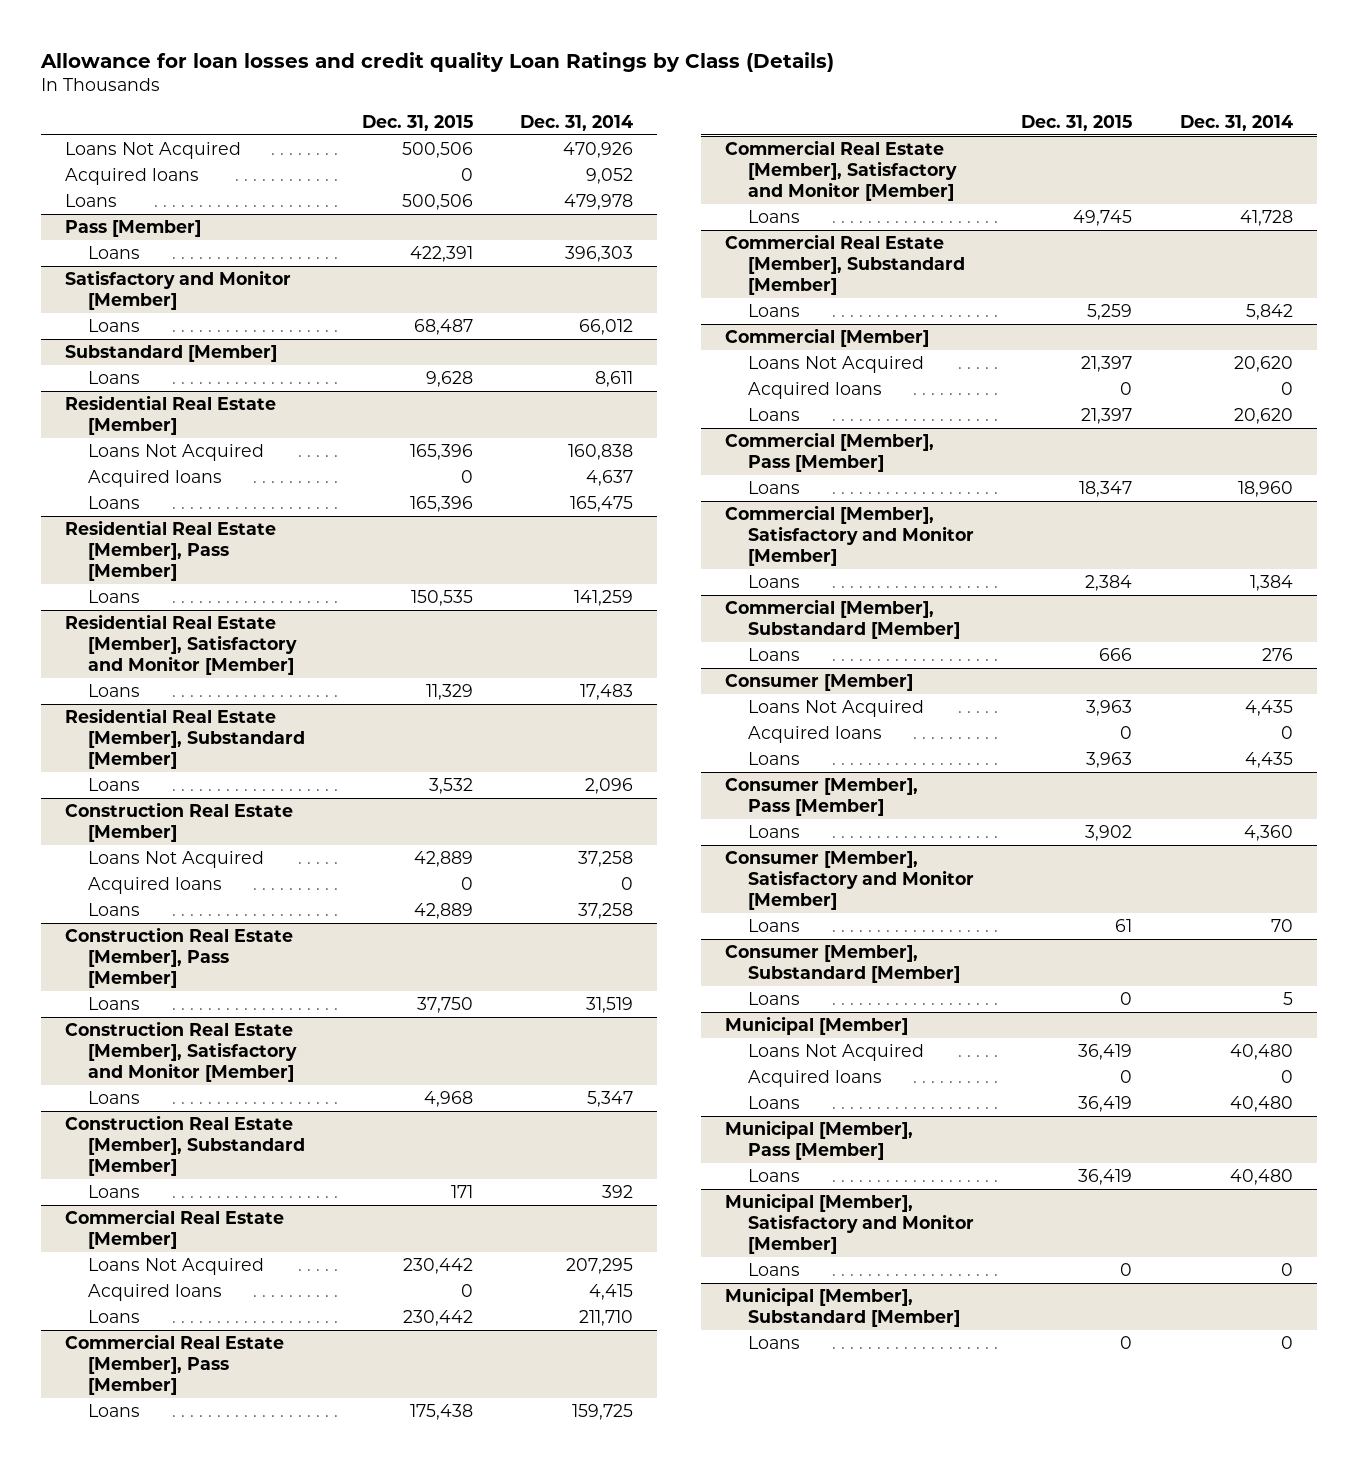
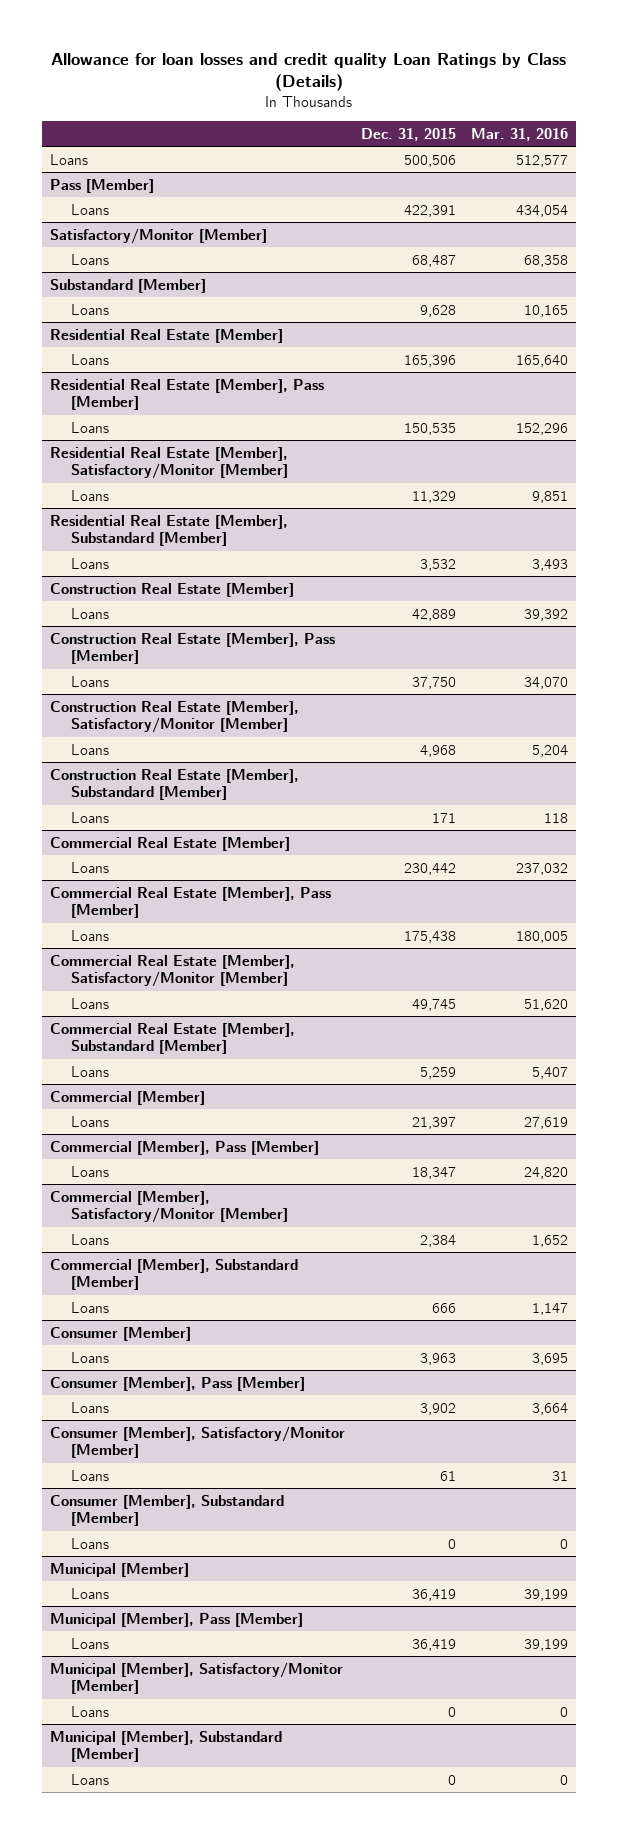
- | Dec. 31, 2015 | Dec. 31, 2014
+ | Dec. 31, 2015 | Mar. 31, 2016
- Loans Not Acquired | 500,506 | 470,926
- Acquired loans | 0 | 9,052
- Satisfactory and Monitor [Member]
+ Satisfactory/Monitor [Member]
@ Residential Real Estate [Member]
- Loans Not Acquired | 165,396 | 160,838
- Acquired loans | 0 | 4,637
- Residential Real Estate [Member], Satisfactory and Monitor [Member]
+ Residential Real Estate [Member], Satisfactory/Monitor [Member]
@ Construction Real Estate [Member]
- Loans Not Acquired | 42,889 | 37,258
- Acquired loans | 0 | 0
- Construction Real Estate [Member], Satisfactory and Monitor [Member]
+ Construction Real Estate [Member], Satisfactory/Monitor [Member]
@ Commercial Real Estate [Member]
- Loans Not Acquired | 230,442 | 207,295
- Acquired loans | 0 | 4,415
- Commercial Real Estate [Member], Satisfactory and Monitor [Member]
+ Commercial Real Estate [Member], Satisfactory/Monitor [Member]
@ Commercial [Member]
- Loans Not Acquired | 21,397 | 20,620
- Acquired loans | 0 | 0
- Commercial [Member], Satisfactory and Monitor [Member]
+ Commercial [Member], Satisfactory/Monitor [Member]
@ Consumer [Member]
- Loans Not Acquired | 3,963 | 4,435
- Acquired loans | 0 | 0
- Consumer [Member], Satisfactory and Monitor [Member]
+ Consumer [Member], Satisfactory/Monitor [Member]
@ Municipal [Member]
- Loans Not Acquired | 36,419 | 40,480
- Acquired loans | 0 | 0
- Municipal [Member], Satisfactory and Monitor [Member]
+ Municipal [Member], Satisfactory/Monitor [Member]

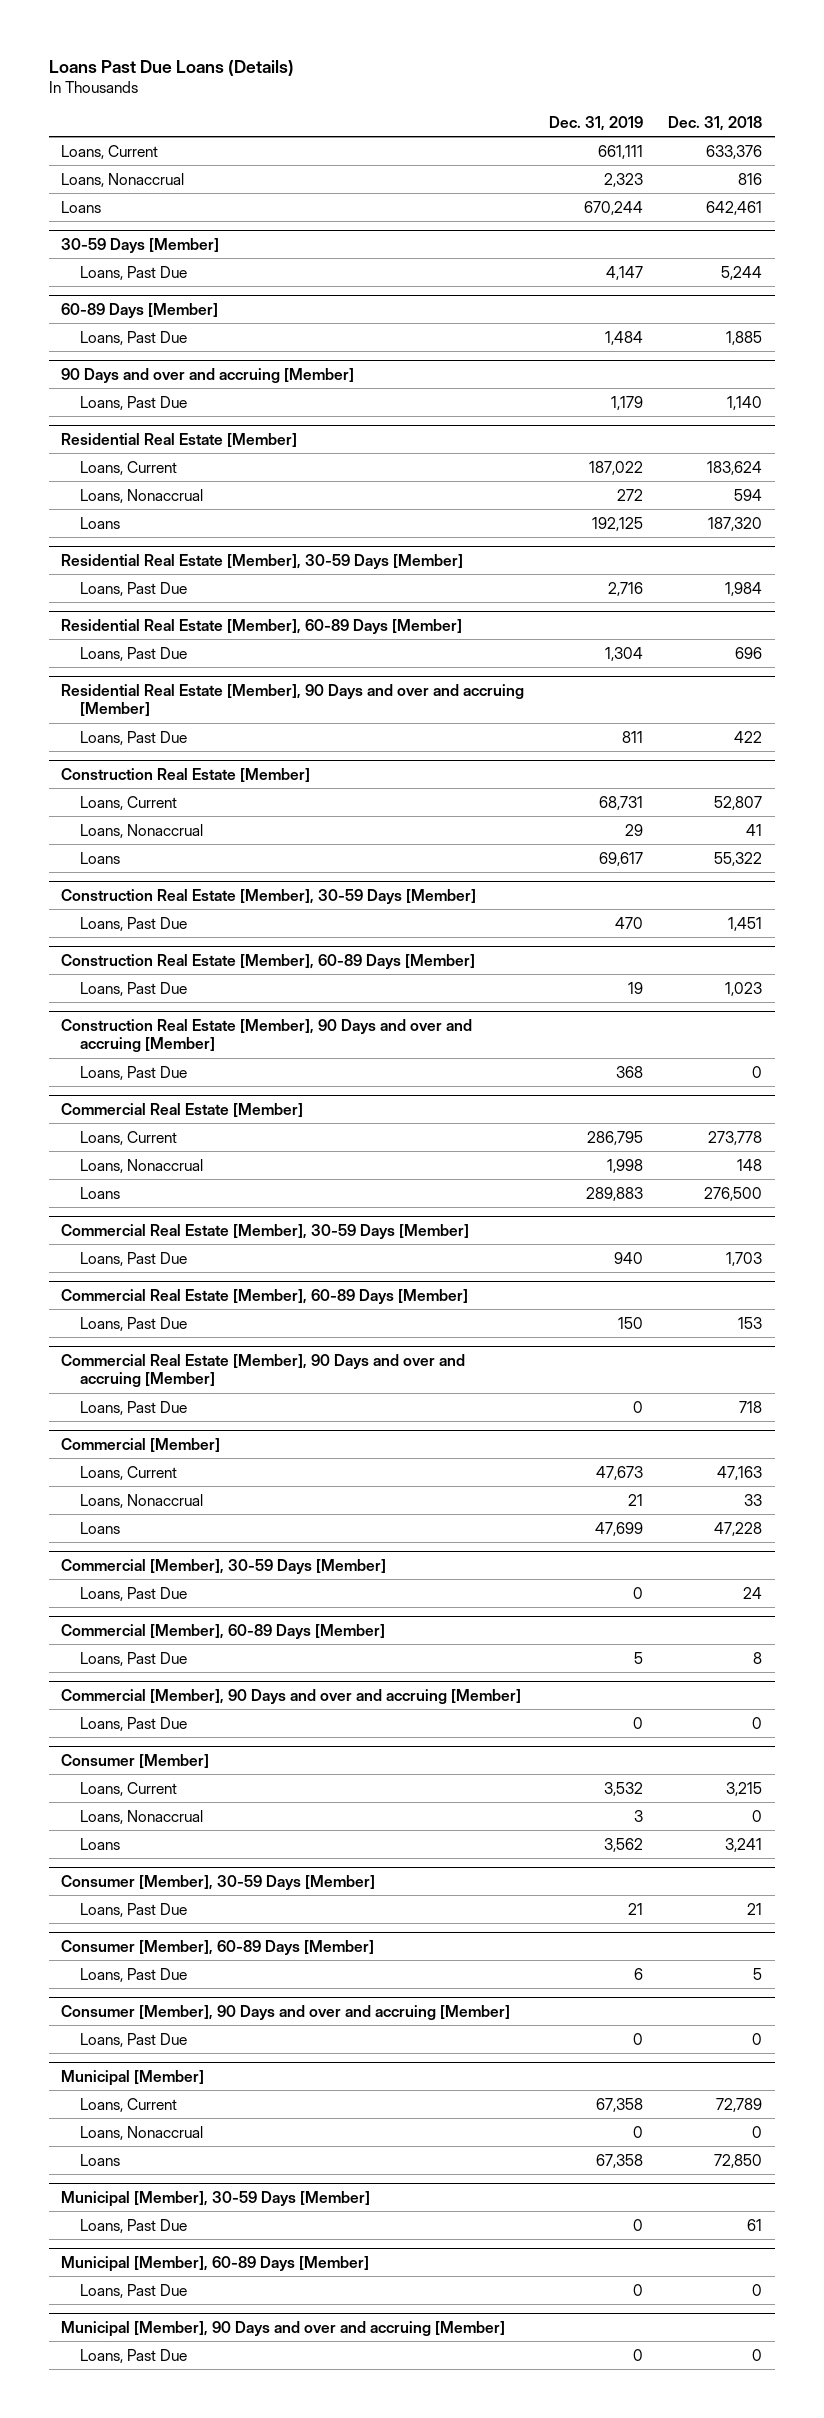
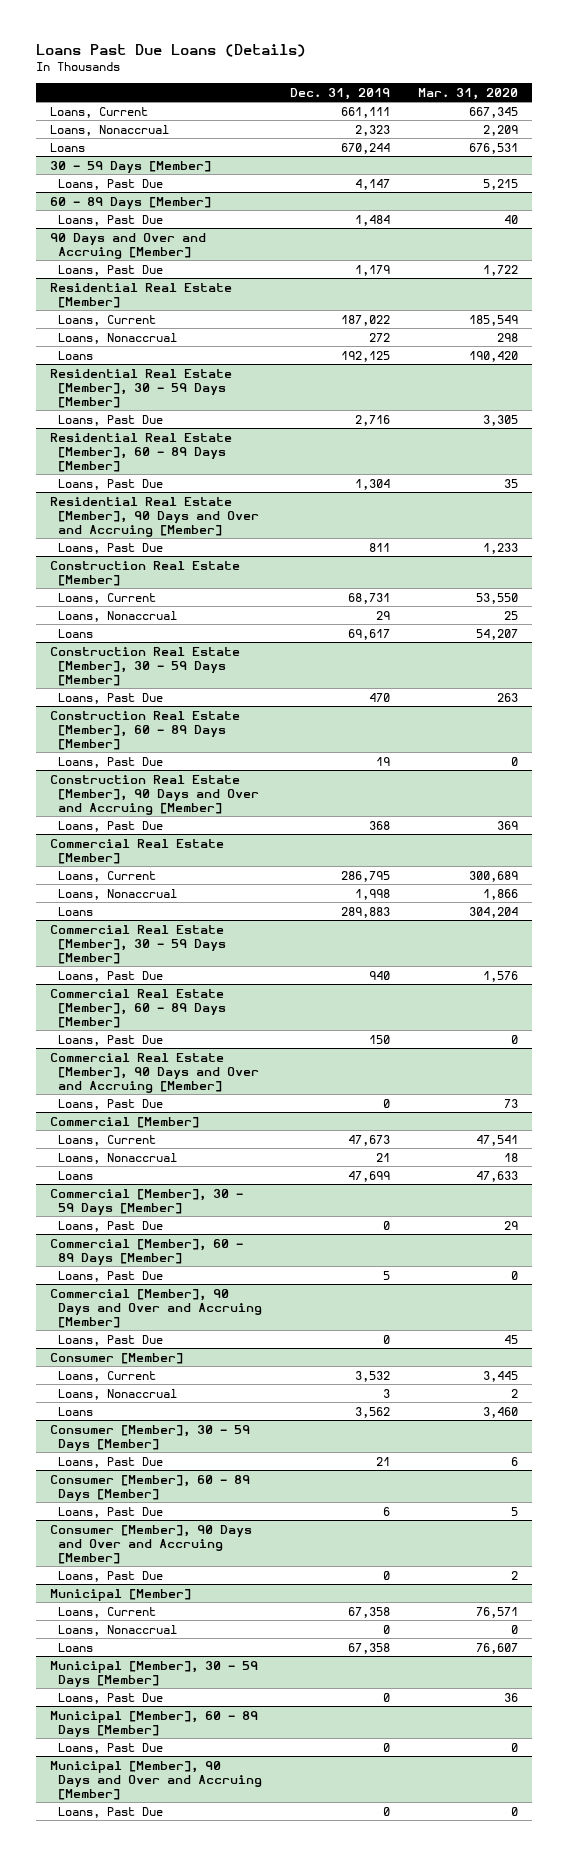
- | Dec. 31, 2019 | Dec. 31, 2018
+ | Dec. 31, 2019 | Mar. 31, 2020
- 30-59 Days [Member]
+ 30 - 59 Days [Member]
- 60-89 Days [Member]
+ 60 - 89 Days [Member]
- 90 Days and over and accruing [Member]
+ 90 Days and Over and Accruing [Member]
- Residential Real Estate [Member], 30-59 Days [Member]
+ Residential Real Estate [Member], 30 - 59 Days [Member]
- Residential Real Estate [Member], 60-89 Days [Member]
+ Residential Real Estate [Member], 60 - 89 Days [Member]
- Residential Real Estate [Member], 90 Days and over and accruing [Member]
+ Residential Real Estate [Member], 90 Days and Over and Accruing [Member]
- Construction Real Estate [Member], 30-59 Days [Member]
+ Construction Real Estate [Member], 30 - 59 Days [Member]
- Construction Real Estate [Member], 60-89 Days [Member]
+ Construction Real Estate [Member], 60 - 89 Days [Member]
- Construction Real Estate [Member], 90 Days and over and accruing [Member]
+ Construction Real Estate [Member], 90 Days and Over and Accruing [Member]
- Commercial Real Estate [Member], 30-59 Days [Member]
+ Commercial Real Estate [Member], 30 - 59 Days [Member]
- Commercial Real Estate [Member], 60-89 Days [Member]
+ Commercial Real Estate [Member], 60 - 89 Days [Member]
- Commercial Real Estate [Member], 90 Days and over and accruing [Member]
+ Commercial Real Estate [Member], 90 Days and Over and Accruing [Member]
- Commercial [Member], 30-59 Days [Member]
+ Commercial [Member], 30 - 59 Days [Member]
- Commercial [Member], 60-89 Days [Member]
+ Commercial [Member], 60 - 89 Days [Member]
- Commercial [Member], 90 Days and over and accruing [Member]
+ Commercial [Member], 90 Days and Over and Accruing [Member]
- Consumer [Member], 30-59 Days [Member]
+ Consumer [Member], 30 - 59 Days [Member]
- Consumer [Member], 60-89 Days [Member]
+ Consumer [Member], 60 - 89 Days [Member]
- Consumer [Member], 90 Days and over and accruing [Member]
+ Consumer [Member], 90 Days and Over and Accruing [Member]
- Municipal [Member], 30-59 Days [Member]
+ Municipal [Member], 30 - 59 Days [Member]
- Municipal [Member], 60-89 Days [Member]
+ Municipal [Member], 60 - 89 Days [Member]
- Municipal [Member], 90 Days and over and accruing [Member]
+ Municipal [Member], 90 Days and Over and Accruing [Member]

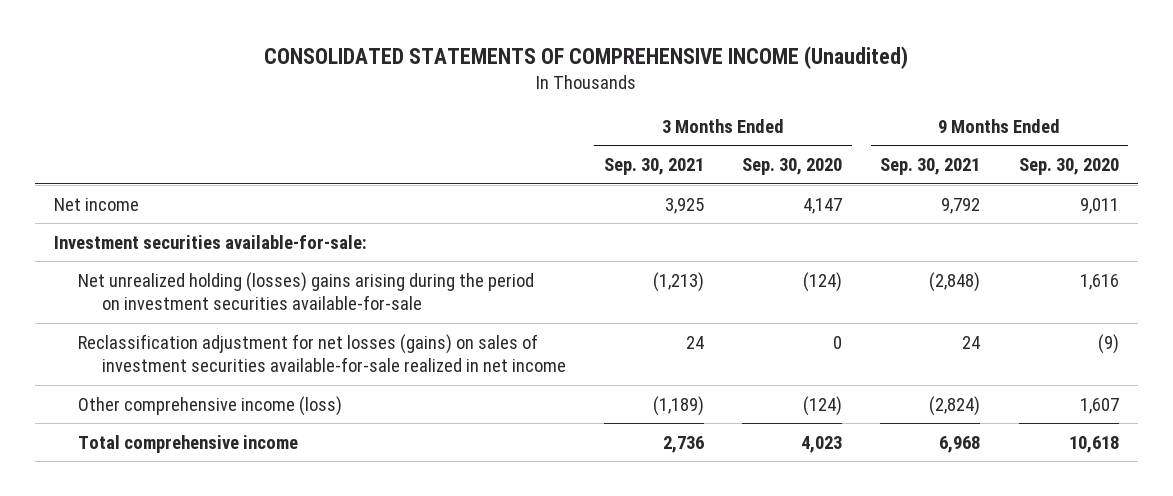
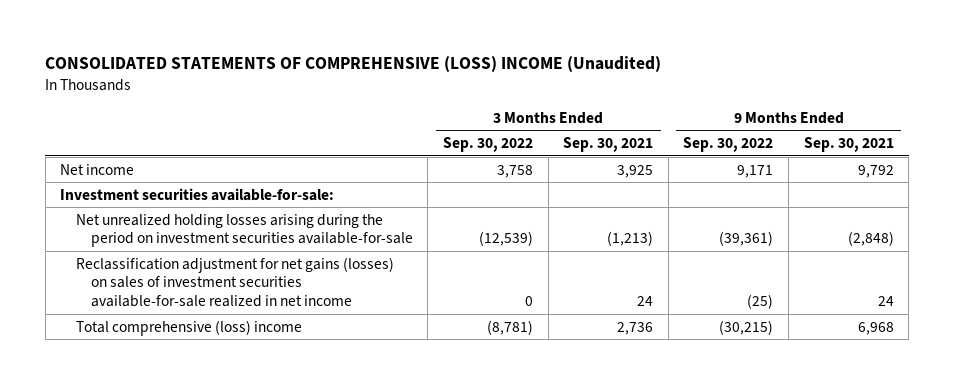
- CONSOLIDATED STATEMENTS OF COMPREHENSIVE INCOME (Unaudited)
+ CONSOLIDATED STATEMENTS OF COMPREHENSIVE (LOSS) INCOME (Unaudited)
- | 3 Months Ended Sep. 30, 2021 | 3 Months Ended Sep. 30, 2020 | 9 Months Ended Sep. 30, 2021 | 9 Months Ended Sep. 30, 2020
+ | 3 Months Ended Sep. 30, 2022 | 3 Months Ended Sep. 30, 2021 | 9 Months Ended Sep. 30, 2022 | 9 Months Ended Sep. 30, 2021
- Net unrealized holding (losses) gains arising during the period on investment securities available-for-sale | (1,213) | (124) | (2,848) | 1,616
- Reclassification adjustment for net losses (gains) on sales of investment securities available-for-sale realized in net income | 24 | 0 | 24 | (9)
- Other comprehensive income (loss) | (1,189) | (124) | (2,824) | 1,607
- Total comprehensive income | 2,736 | 4,023 | 6,968 | 10,618
+ Net unrealized holding losses arising during the period on investment securities available-for-sale | (12,539) | (1,213) | (39,361) | (2,848)
+ Reclassification adjustment for net gains (losses) on sales of investment securities available-for-sale realized in net income | 0 | 24 | (25) | 24
+ Total comprehensive (loss) income | (8,781) | 2,736 | (30,215) | 6,968

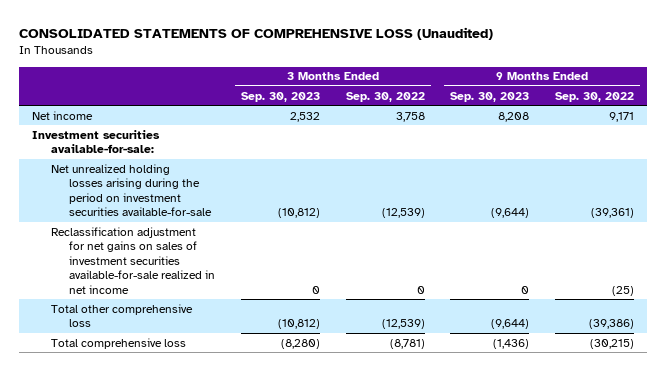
- CONSOLIDATED STATEMENTS OF COMPREHENSIVE (LOSS) INCOME (Unaudited)
+ CONSOLIDATED STATEMENTS OF COMPREHENSIVE LOSS (Unaudited)
- | 3 Months Ended Sep. 30, 2022 | 3 Months Ended Sep. 30, 2021 | 9 Months Ended Sep. 30, 2022 | 9 Months Ended Sep. 30, 2021
+ | 3 Months Ended Sep. 30, 2023 | 3 Months Ended Sep. 30, 2022 | 9 Months Ended Sep. 30, 2023 | 9 Months Ended Sep. 30, 2022
- Reclassification adjustment for net gains (losses) on sales of investment securities available-for-sale realized in net income | 0 | 24 | (25) | 24
- Total comprehensive (loss) income | (8,781) | 2,736 | (30,215) | 6,968
+ Reclassification adjustment for net gains on sales of investment securities available-for-sale realized in net income | 0 | 0 | 0 | (25)
+ Total other comprehensive loss | (10,812) | (12,539) | (9,644) | (39,386)
+ Total comprehensive loss | (8,280) | (8,781) | (1,436) | (30,215)

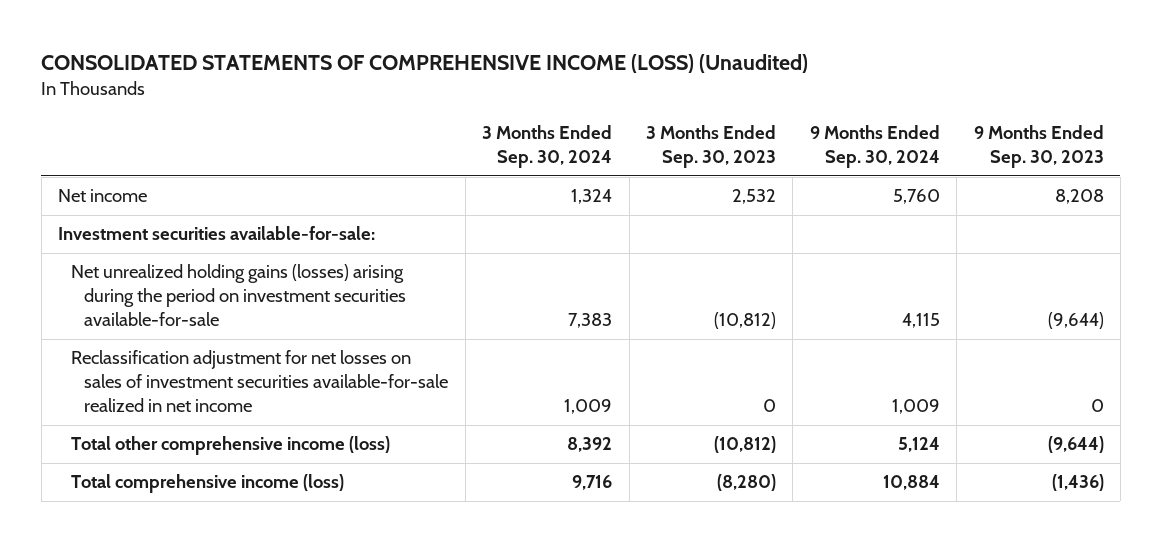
- CONSOLIDATED STATEMENTS OF COMPREHENSIVE LOSS (Unaudited)
+ CONSOLIDATED STATEMENTS OF COMPREHENSIVE INCOME (LOSS) (Unaudited)
- | 3 Months Ended Sep. 30, 2023 | 3 Months Ended Sep. 30, 2022 | 9 Months Ended Sep. 30, 2023 | 9 Months Ended Sep. 30, 2022
+ | 3 Months Ended Sep. 30, 2024 | 3 Months Ended Sep. 30, 2023 | 9 Months Ended Sep. 30, 2024 | 9 Months Ended Sep. 30, 2023
- Net unrealized holding losses arising during the period on investment securities available-for-sale | (10,812) | (12,539) | (9,644) | (39,361)
- Reclassification adjustment for net gains on sales of investment securities available-for-sale realized in net income | 0 | 0 | 0 | (25)
- Total other comprehensive loss | (10,812) | (12,539) | (9,644) | (39,386)
- Total comprehensive loss | (8,280) | (8,781) | (1,436) | (30,215)
+ Net unrealized holding gains (losses) arising during the period on investment securities available-for-sale | 7,383 | (10,812) | 4,115 | (9,644)
+ Reclassification adjustment for net losses on sales of investment securities available-for-sale realized in net income | 1,009 | 0 | 1,009 | 0
+ Total other comprehensive income (loss) | 8,392 | (10,812) | 5,124 | (9,644)
+ Total comprehensive income (loss) | 9,716 | (8,280) | 10,884 | (1,436)

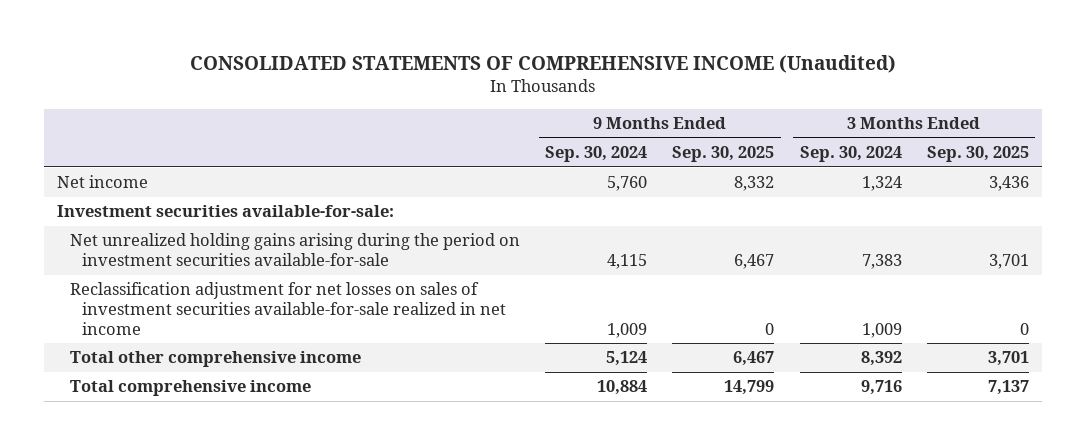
- CONSOLIDATED STATEMENTS OF COMPREHENSIVE INCOME (LOSS) (Unaudited)
+ CONSOLIDATED STATEMENTS OF COMPREHENSIVE INCOME (Unaudited)
- | 3 Months Ended Sep. 30, 2024 | 3 Months Ended Sep. 30, 2023 | 9 Months Ended Sep. 30, 2024 | 9 Months Ended Sep. 30, 2023
+ | 9 Months Ended Sep. 30, 2024 | 9 Months Ended Sep. 30, 2025 | 3 Months Ended Sep. 30, 2024 | 3 Months Ended Sep. 30, 2025
- Net unrealized holding gains (losses) arising during the period on investment securities available-for-sale | 7,383 | (10,812) | 4,115 | (9,644)
+ Net unrealized holding gains arising during the period on investment securities available-for-sale | 4,115 | 6,467 | 7,383 | 3,701
- Total other comprehensive income (loss) | 8,392 | (10,812) | 5,124 | (9,644)
- Total comprehensive income (loss) | 9,716 | (8,280) | 10,884 | (1,436)
+ Total other comprehensive income | 5,124 | 6,467 | 8,392 | 3,701
+ Total comprehensive income | 10,884 | 14,799 | 9,716 | 7,137

